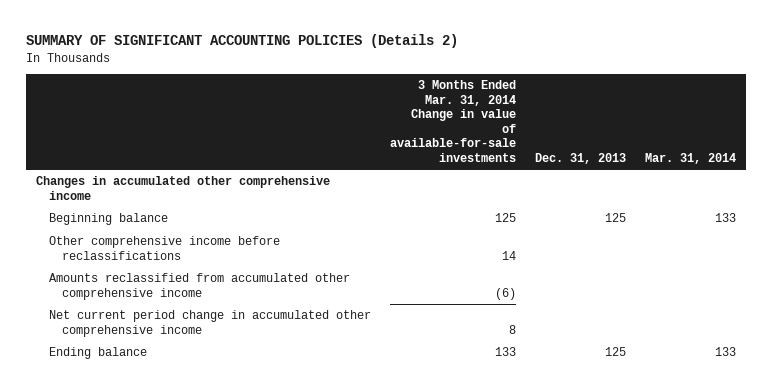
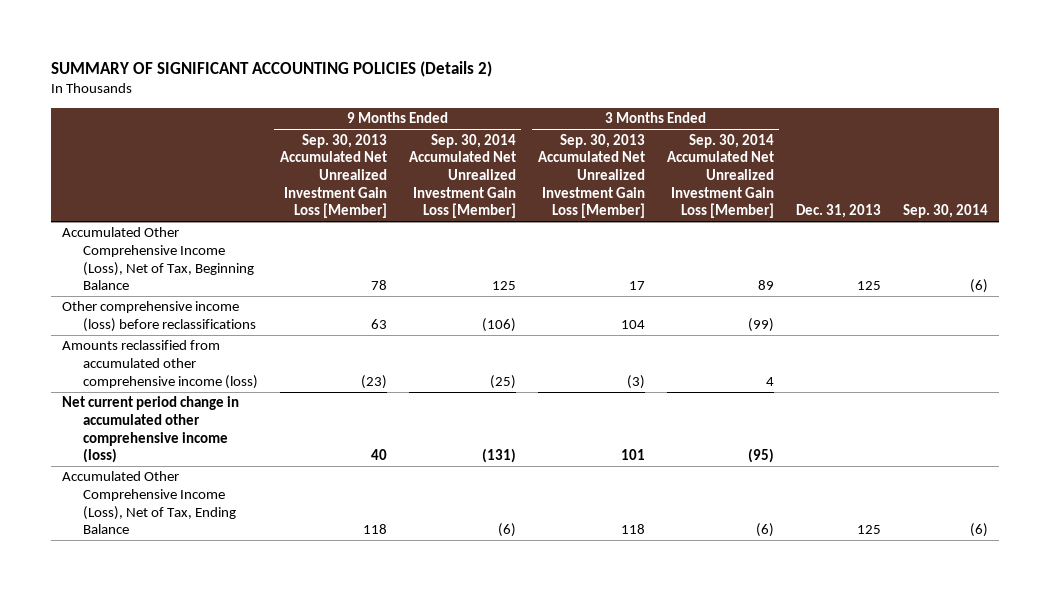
- | 3 Months Ended Mar. 31, 2014 Change in value of available-for-sale investments | Dec. 31, 2013 | Mar. 31, 2014
+ | 9 Months Ended Sep. 30, 2013 Accumulated Net Unrealized Investment Gain Loss [Member] | 9 Months Ended Sep. 30, 2014 Accumulated Net Unrealized Investment Gain Loss [Member] | 3 Months Ended Sep. 30, 2013 Accumulated Net Unrealized Investment Gain Loss [Member] | 3 Months Ended Sep. 30, 2014 Accumulated Net Unrealized Investment Gain Loss [Member] | Dec. 31, 2013 | Sep. 30, 2014
- Changes in accumulated other comprehensive income
- Beginning balance | 125 | 125 | 133
- Other comprehensive income before reclassifications | 14 | |
- Amounts reclassified from accumulated other comprehensive income | (6) | |
- Net current period change in accumulated other comprehensive income | 8 | |
- Ending balance | 133 | 125 | 133
+ Accumulated Other Comprehensive Income (Loss), Net of Tax, Beginning Balance | 78 | 125 | 17 | 89 | 125 | (6)
+ Other comprehensive income (loss) before reclassifications | 63 | (106) | 104 | (99) | |
+ Amounts reclassified from accumulated other comprehensive income (loss) | (23) | (25) | (3) | 4 | |
+ Net current period change in accumulated other comprehensive income (loss) | 40 | (131) | 101 | (95) | |
+ Accumulated Other Comprehensive Income (Loss), Net of Tax, Ending Balance | 118 | (6) | 118 | (6) | 125 | (6)

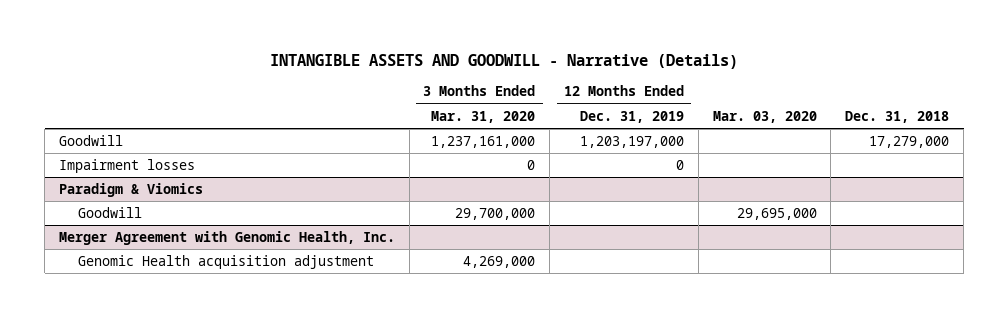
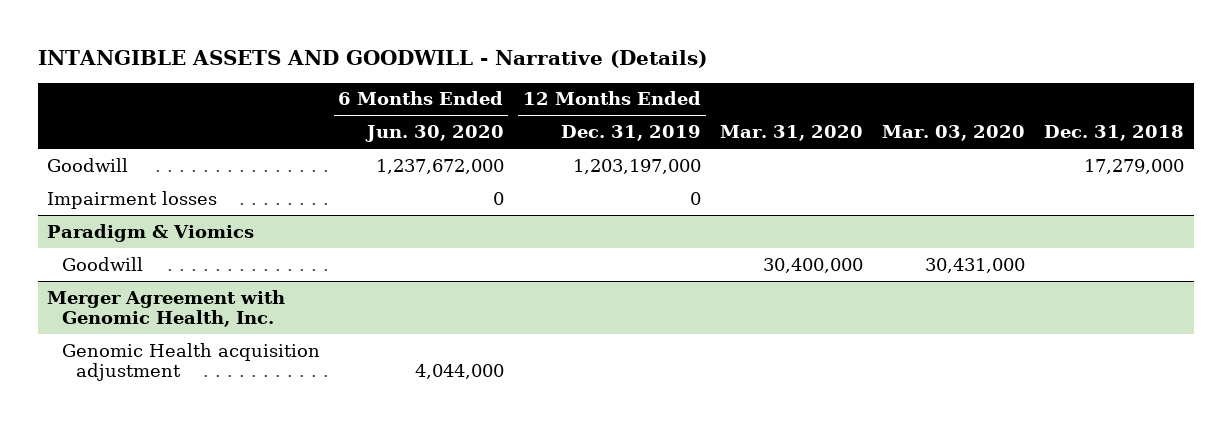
- | 3 Months Ended Mar. 31, 2020 | 12 Months Ended Dec. 31, 2019 | Mar. 03, 2020 | Dec. 31, 2018
+ | 6 Months Ended Jun. 30, 2020 | 12 Months Ended Dec. 31, 2019 | Mar. 31, 2020 | Mar. 03, 2020 | Dec. 31, 2018
@ Paradigm & Viomics
- Goodwill | 29,700,000 | | 29,695,000 |
+ Goodwill | | | 30,400,000 | 30,431,000 |

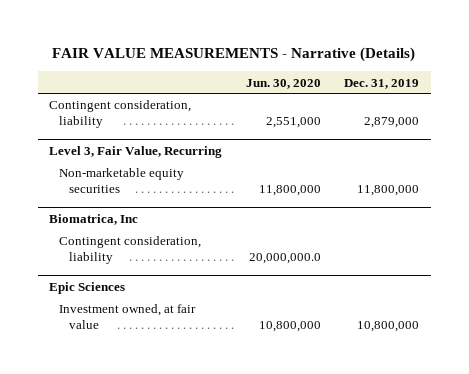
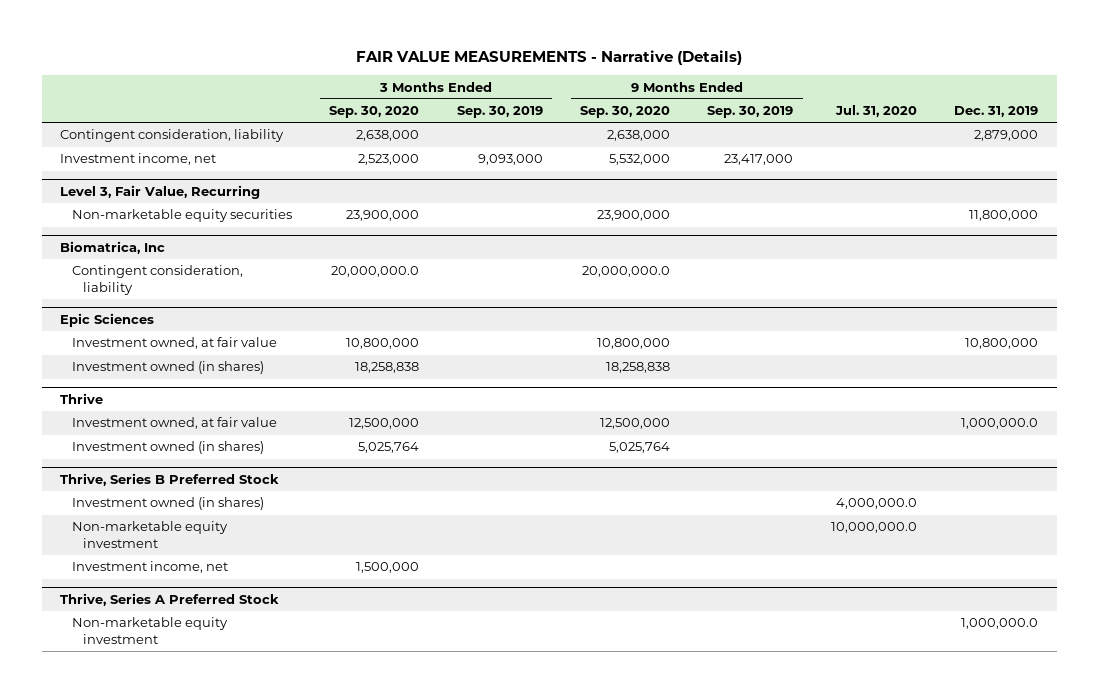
- | Jun. 30, 2020 | Dec. 31, 2019
+ | 3 Months Ended Sep. 30, 2020 | 3 Months Ended Sep. 30, 2019 | 9 Months Ended Sep. 30, 2020 | 9 Months Ended Sep. 30, 2019 | Jul. 31, 2020 | Dec. 31, 2019
+ Investment income, net | 2,523,000 | 9,093,000 | 5,532,000 | 23,417,000 | |
@ Epic Sciences
+ Investment owned (in shares) | 18,258,838 | | 18,258,838 | | |
+ Thrive
+ Investment owned, at fair value | 12,500,000 | | 12,500,000 | | | 1,000,000.0
+ Investment owned (in shares) | 5,025,764 | | 5,025,764 | | |
+ Thrive, Series B Preferred Stock
+ Investment owned (in shares) | | | | | 4,000,000.0 |
+ Non-marketable equity investment | | | | | 10,000,000.0 |
+ Investment income, net | 1,500,000 | | | | |
+ Thrive, Series A Preferred Stock
+ Non-marketable equity investment | | | | | | 1,000,000.0

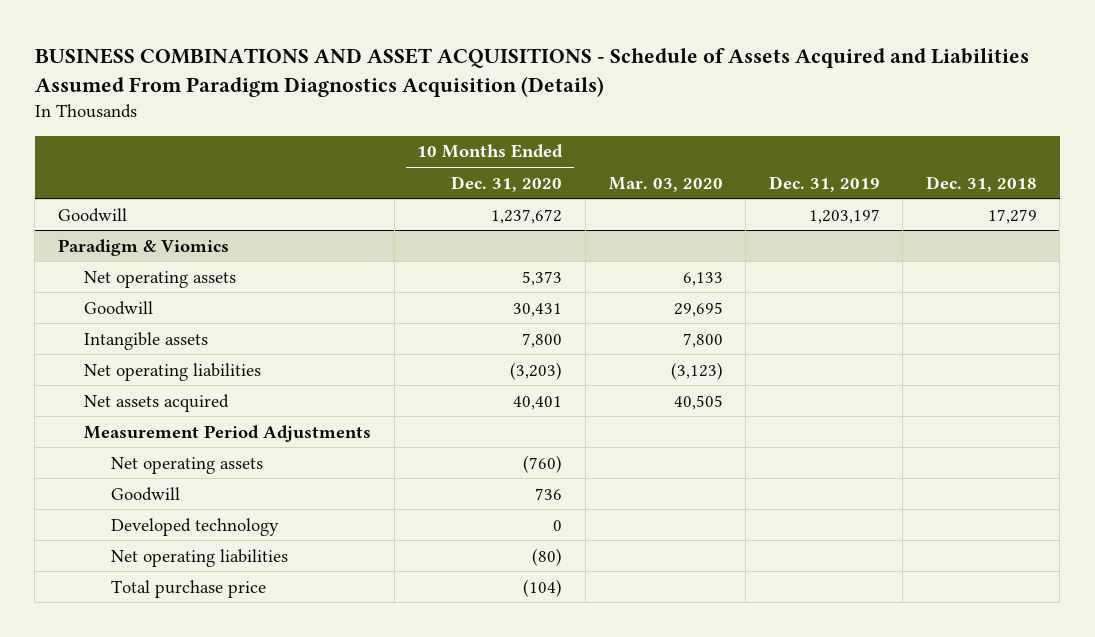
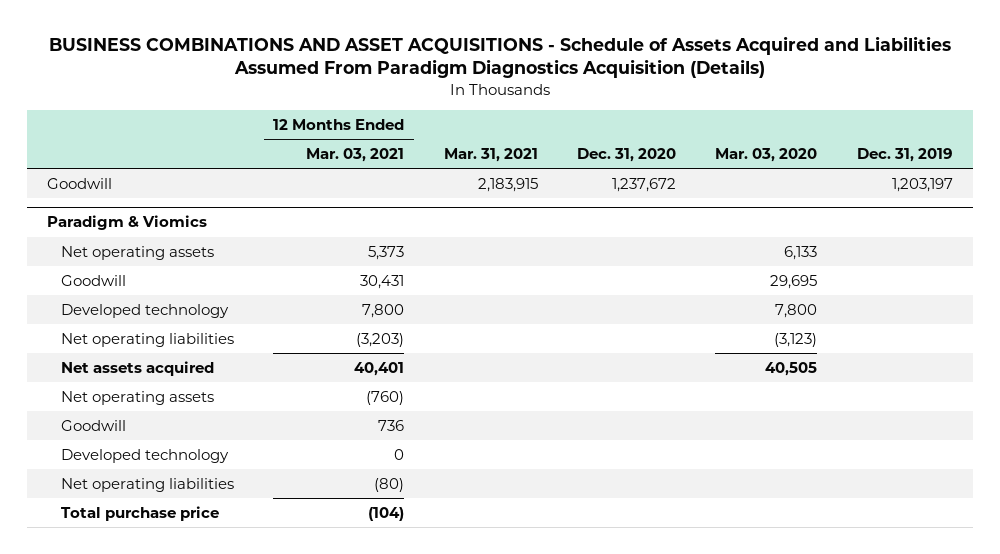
- | 10 Months Ended Dec. 31, 2020 | Mar. 03, 2020 | Dec. 31, 2019 | Dec. 31, 2018
+ | 12 Months Ended Mar. 03, 2021 | Mar. 31, 2021 | Dec. 31, 2020 | Mar. 03, 2020 | Dec. 31, 2019
@ Paradigm & Viomics
- Intangible assets | 7,800 | 7,800 | |
+ Developed technology | 7,800 | | | 7,800 |
- Measurement Period Adjustments

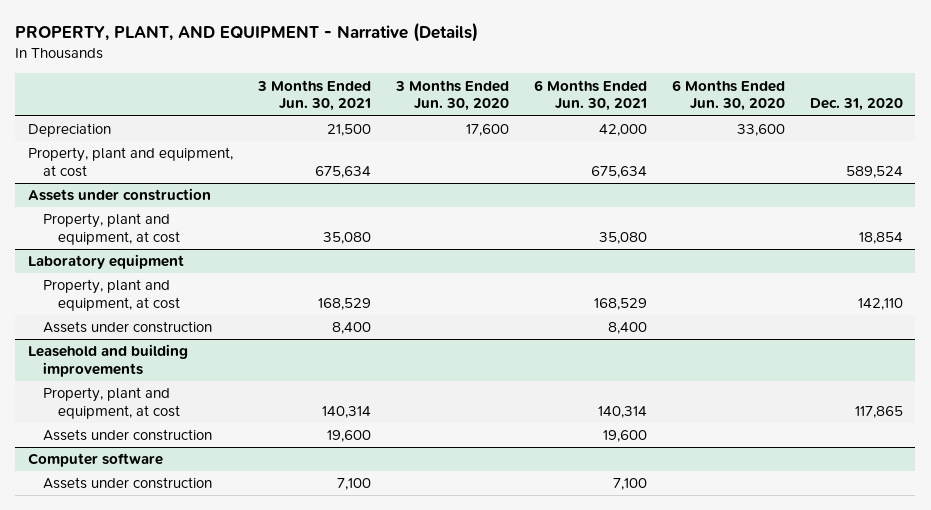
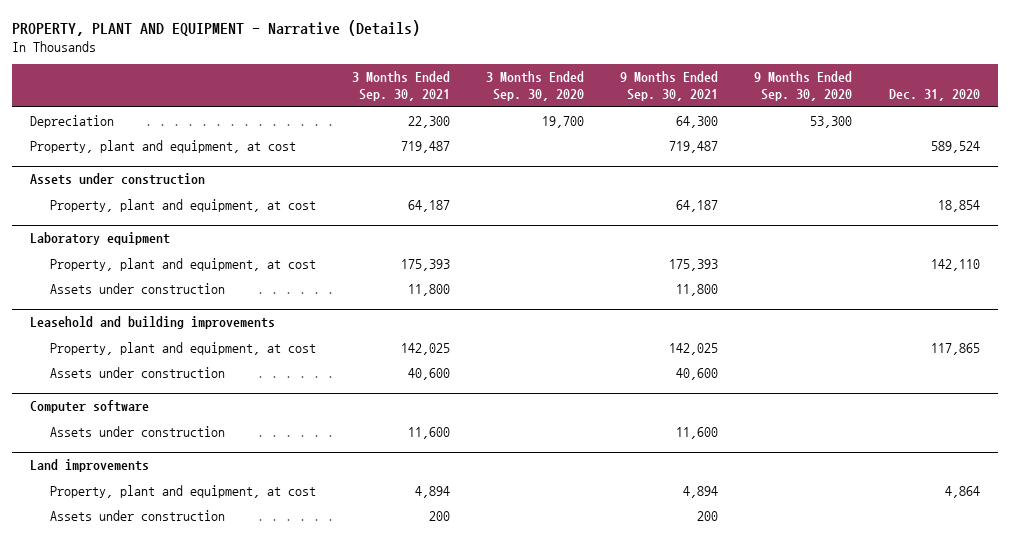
- PROPERTY, PLANT, AND EQUIPMENT - Narrative (Details)
+ PROPERTY, PLANT AND EQUIPMENT - Narrative (Details)
- | 3 Months Ended Jun. 30, 2021 | 3 Months Ended Jun. 30, 2020 | 6 Months Ended Jun. 30, 2021 | 6 Months Ended Jun. 30, 2020 | Dec. 31, 2020
+ | 3 Months Ended Sep. 30, 2021 | 3 Months Ended Sep. 30, 2020 | 9 Months Ended Sep. 30, 2021 | 9 Months Ended Sep. 30, 2020 | Dec. 31, 2020
+ Land improvements
+ Property, plant and equipment, at cost | 4,894 | | 4,894 | | 4,864
+ Assets under construction | 200 | | 200 | |

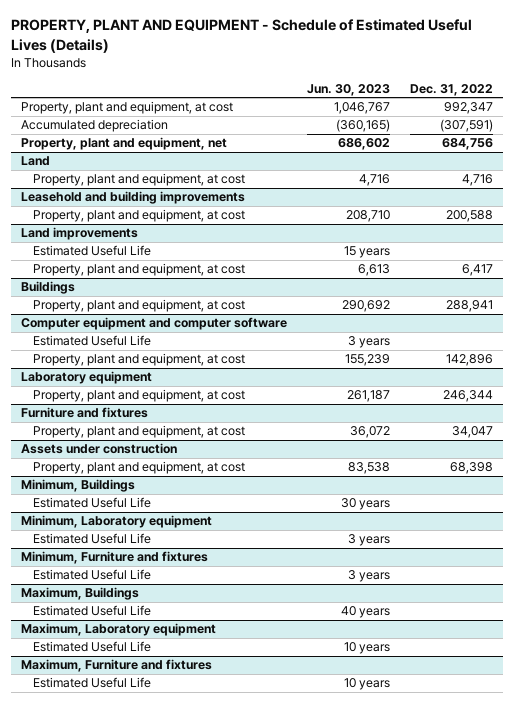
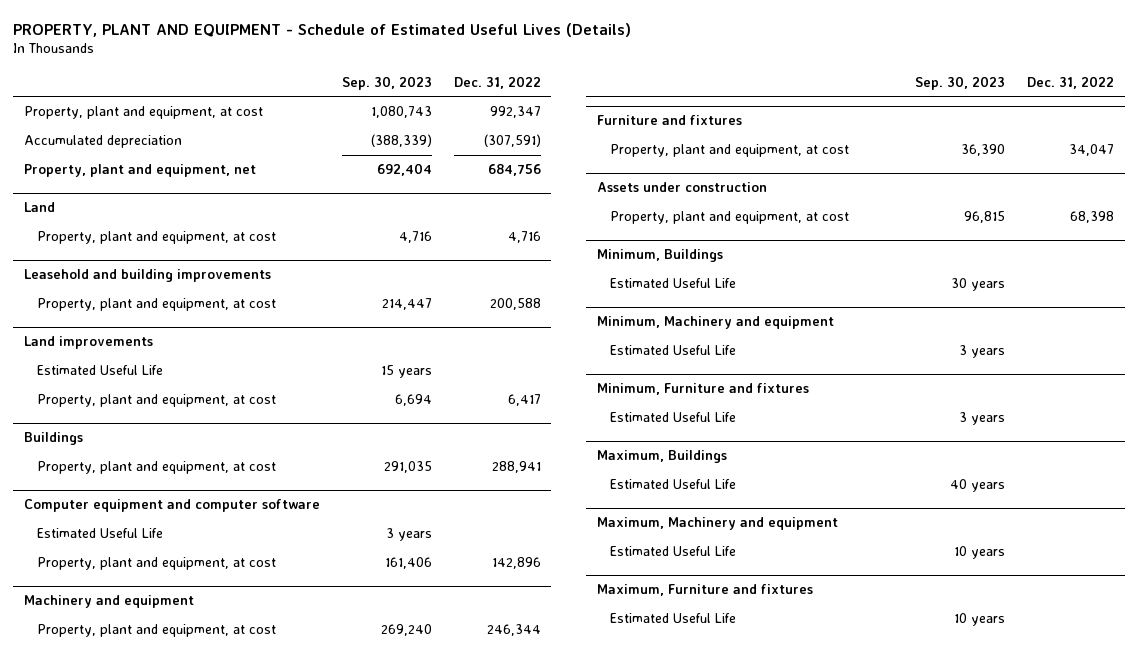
- | Jun. 30, 2023 | Dec. 31, 2022
+ | Sep. 30, 2023 | Dec. 31, 2022
- Laboratory equipment
+ Machinery and equipment
- Minimum, Laboratory equipment
- Estimated Useful Life | 3 years |
+ Minimum, Machinery and equipment
+ Estimated Useful Life | 3 years |
- Maximum, Laboratory equipment
- Estimated Useful Life | 10 years |
+ Maximum, Machinery and equipment
+ Estimated Useful Life | 10 years |

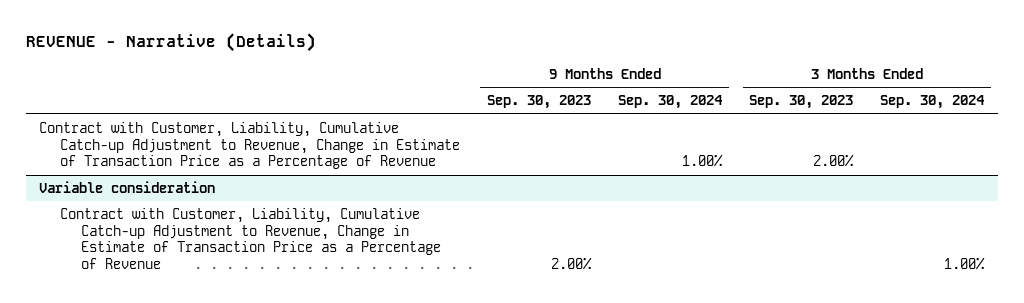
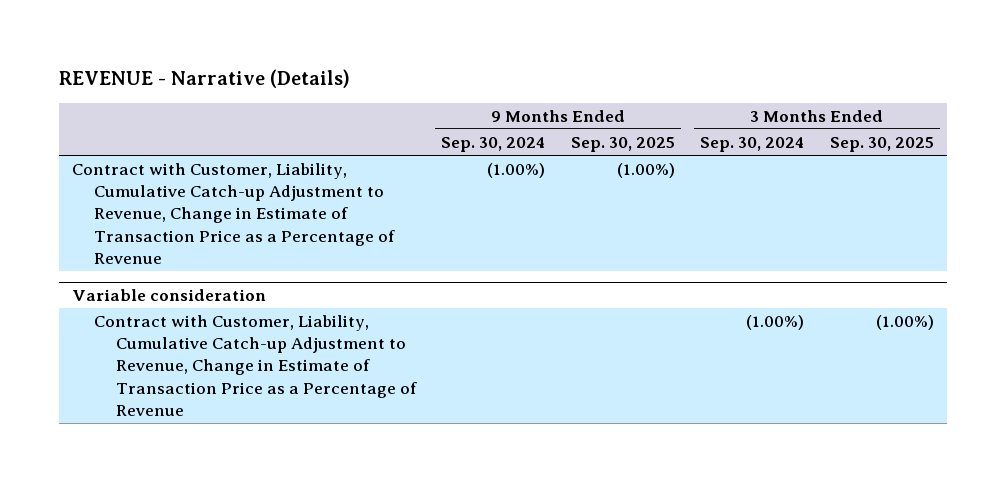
- | 9 Months Ended Sep. 30, 2023 | 9 Months Ended Sep. 30, 2024 | 3 Months Ended Sep. 30, 2023 | 3 Months Ended Sep. 30, 2024
+ | 9 Months Ended Sep. 30, 2024 | 9 Months Ended Sep. 30, 2025 | 3 Months Ended Sep. 30, 2024 | 3 Months Ended Sep. 30, 2025
- Contract with Customer, Liability, Cumulative Catch-up Adjustment to Revenue, Change in Estimate of Transaction Price as a Percentage of Revenue | | 1.00% | 2.00% |
+ Contract with Customer, Liability, Cumulative Catch-up Adjustment to Revenue, Change in Estimate of Transaction Price as a Percentage of Revenue | (1.00%) | (1.00%) | |
@ Variable consideration
- Contract with Customer, Liability, Cumulative Catch-up Adjustment to Revenue, Change in Estimate of Transaction Price as a Percentage of Revenue | 2.00% | | | 1.00%
+ Contract with Customer, Liability, Cumulative Catch-up Adjustment to Revenue, Change in Estimate of Transaction Price as a Percentage of Revenue | | | (1.00%) | (1.00%)

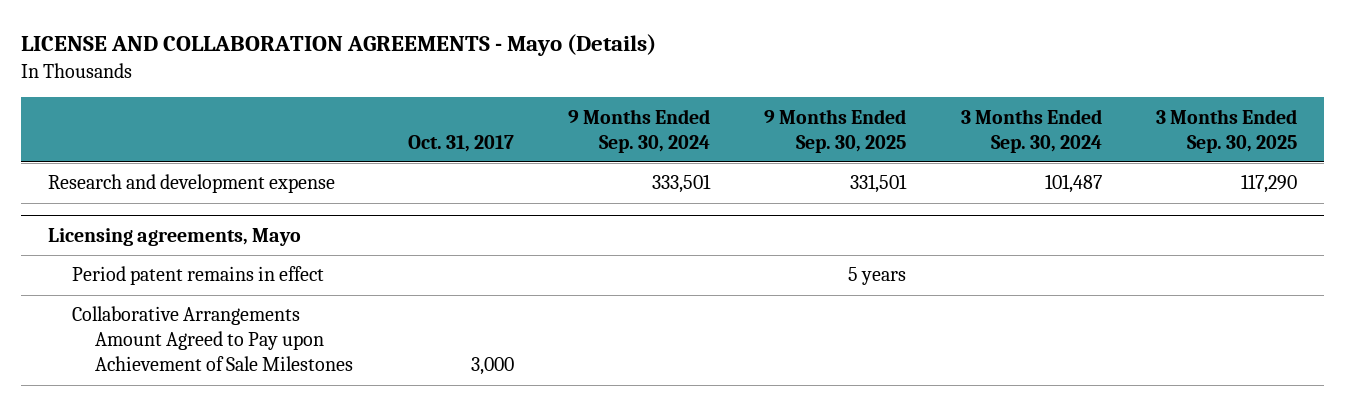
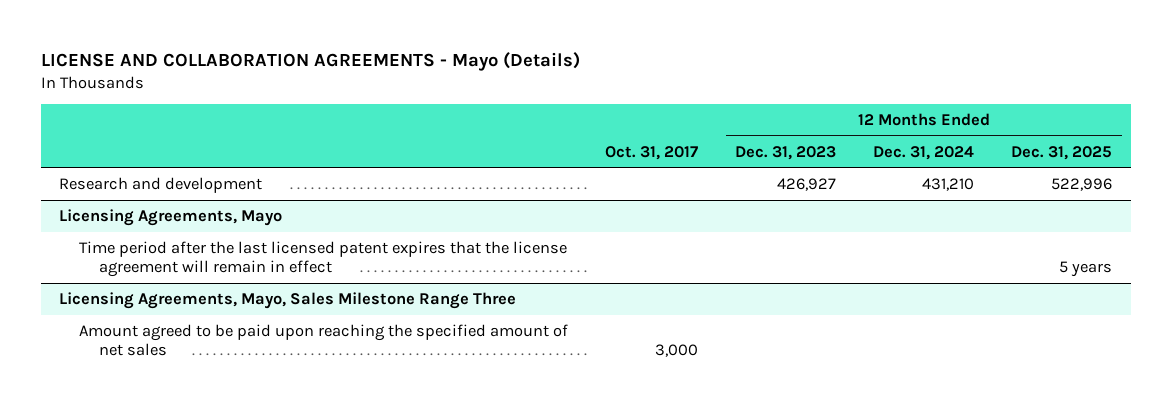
- | Oct. 31, 2017 | 9 Months Ended Sep. 30, 2024 | 9 Months Ended Sep. 30, 2025 | 3 Months Ended Sep. 30, 2024 | 3 Months Ended Sep. 30, 2025
+ | Oct. 31, 2017 | 12 Months Ended Dec. 31, 2023 | 12 Months Ended Dec. 31, 2024 | 12 Months Ended Dec. 31, 2025
- Research and development expense | | 333,501 | 331,501 | 101,487 | 117,290
- Licensing agreements, Mayo
- Period patent remains in effect | | | 5 years | |
- Collaborative Arrangements Amount Agreed to Pay upon Achievement of Sale Milestones | 3,000 | | | |
+ Research and development | | 426,927 | 431,210 | 522,996
+ Licensing Agreements, Mayo
+ Time period after the last licensed patent expires that the license agreement will remain in effect | | | | 5 years
+ Licensing Agreements, Mayo, Sales Milestone Range Three
+ Amount agreed to be paid upon reaching the specified amount of net sales | 3,000 | | |

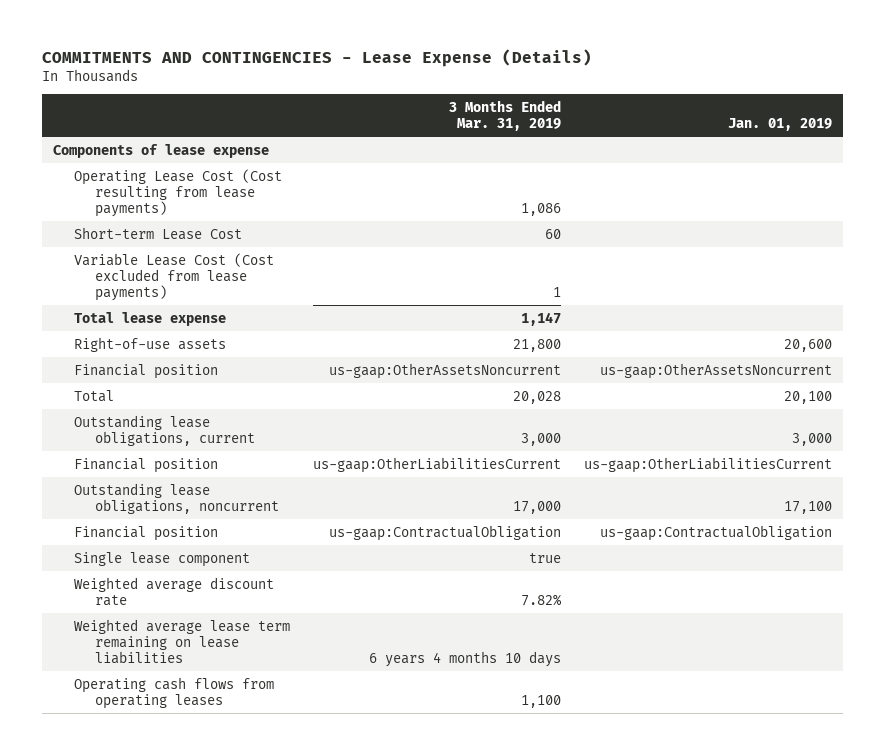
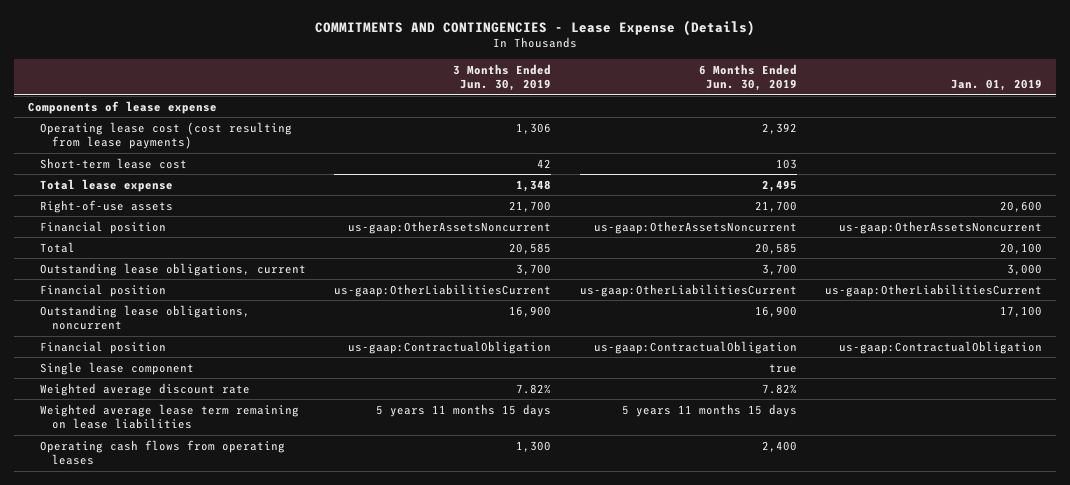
- | 3 Months Ended Mar. 31, 2019 | Jan. 01, 2019
+ | 3 Months Ended Jun. 30, 2019 | 6 Months Ended Jun. 30, 2019 | Jan. 01, 2019
- Operating Lease Cost (Cost resulting from lease payments) | 1,086 |
- Short-term Lease Cost | 60 |
- Variable Lease Cost (Cost excluded from lease payments) | 1 |
+ Operating lease cost (cost resulting from lease payments) | 1,306 | 2,392 |
+ Short-term lease cost | 42 | 103 |

